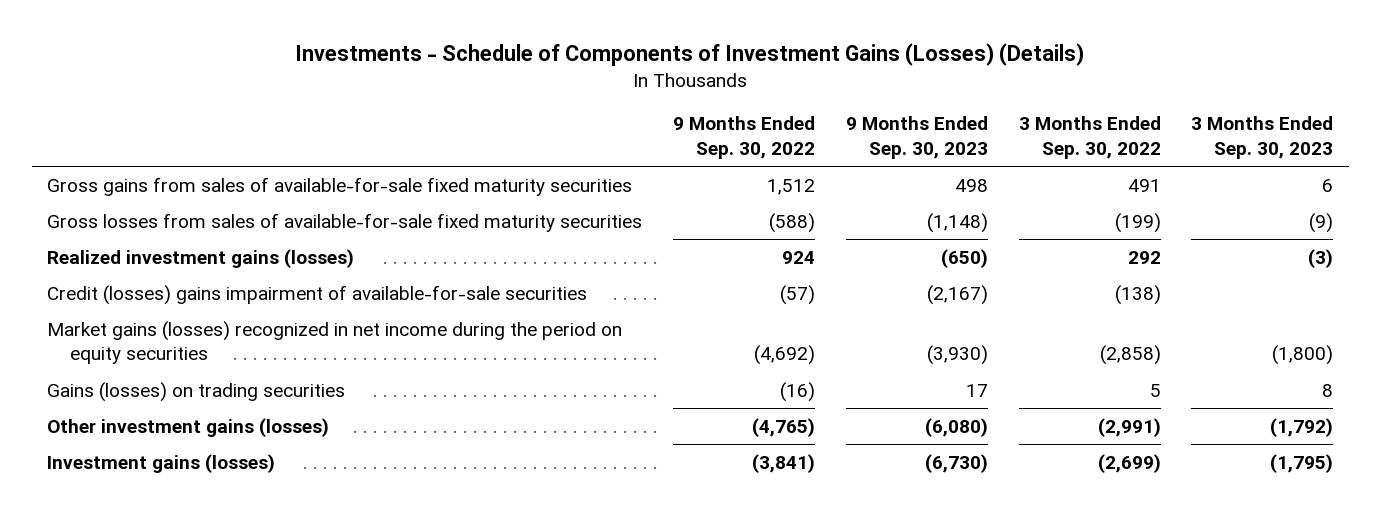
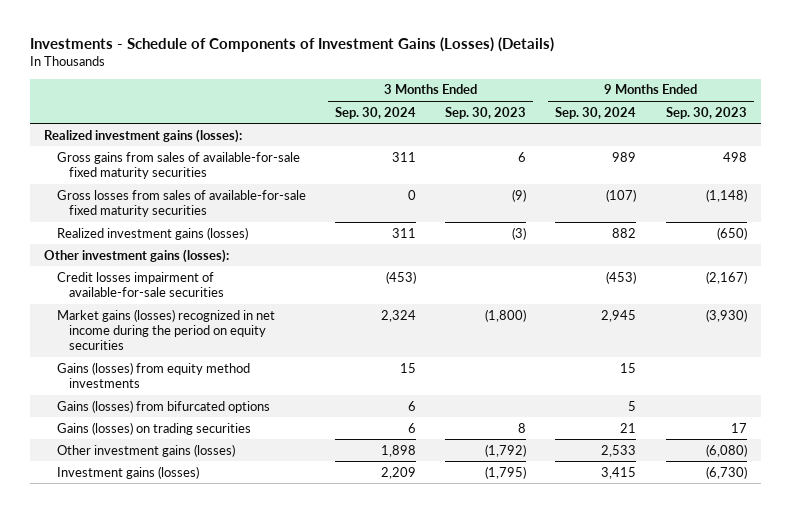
- | 9 Months Ended Sep. 30, 2022 | 9 Months Ended Sep. 30, 2023 | 3 Months Ended Sep. 30, 2022 | 3 Months Ended Sep. 30, 2023
+ | 3 Months Ended Sep. 30, 2024 | 3 Months Ended Sep. 30, 2023 | 9 Months Ended Sep. 30, 2024 | 9 Months Ended Sep. 30, 2023
+ Realized investment gains (losses):
- Credit (losses) gains impairment of available-for-sale securities | (57) | (2,167) | (138) |
+ Other investment gains (losses):
+ Credit losses impairment of available-for-sale securities | (453) | | (453) | (2,167)
+ Gains (losses) from equity method investments | 15 | | 15 |
+ Gains (losses) from bifurcated options | 6 | | 5 |

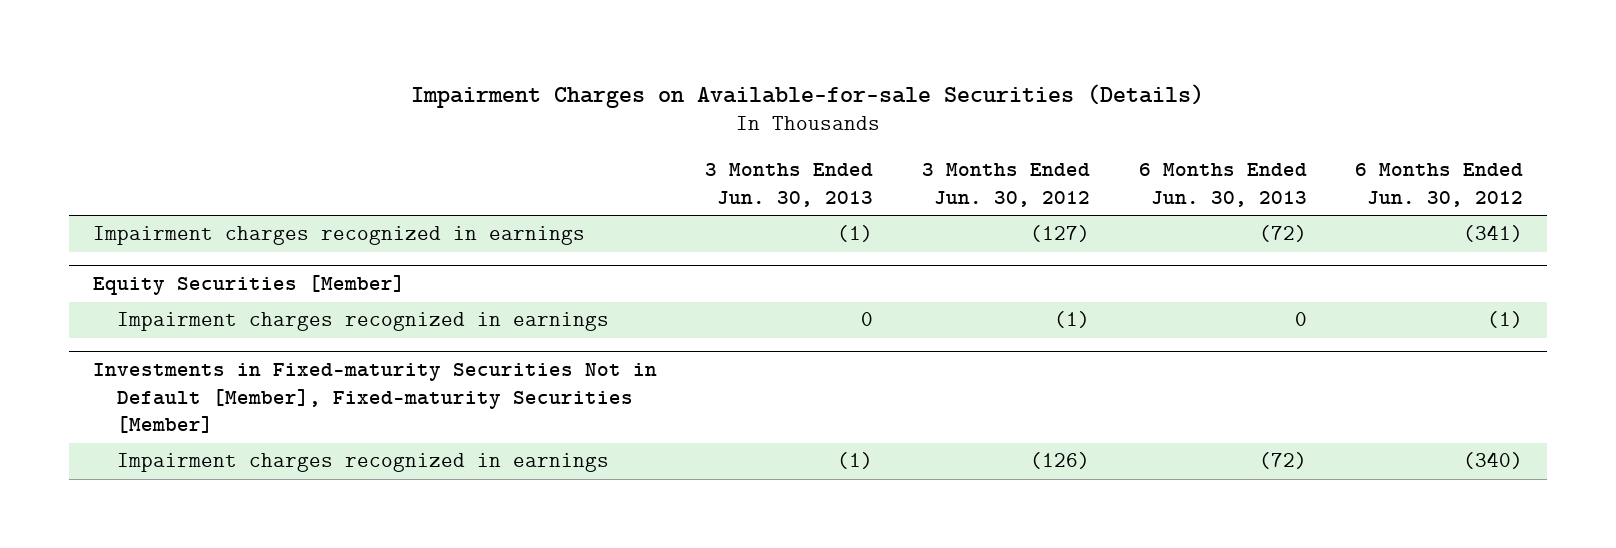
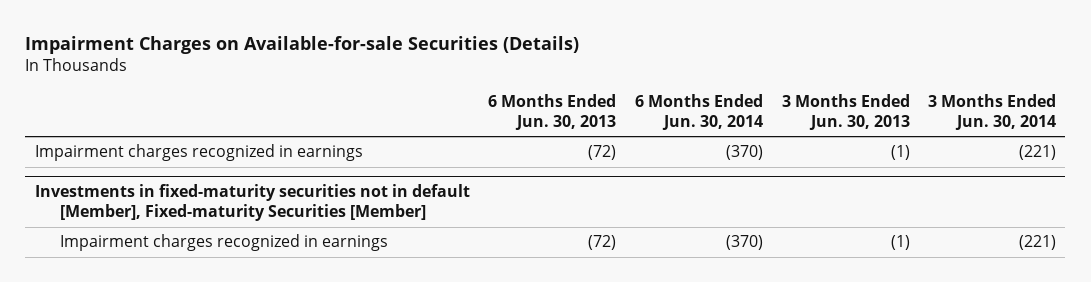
- | 3 Months Ended Jun. 30, 2013 | 3 Months Ended Jun. 30, 2012 | 6 Months Ended Jun. 30, 2013 | 6 Months Ended Jun. 30, 2012
+ | 6 Months Ended Jun. 30, 2013 | 6 Months Ended Jun. 30, 2014 | 3 Months Ended Jun. 30, 2013 | 3 Months Ended Jun. 30, 2014
- Equity Securities [Member]
- Impairment charges recognized in earnings | 0 | (1) | 0 | (1)
- Investments in Fixed-maturity Securities Not in Default [Member], Fixed-maturity Securities [Member]
+ Investments in fixed-maturity securities not in default [Member], Fixed-maturity Securities [Member]

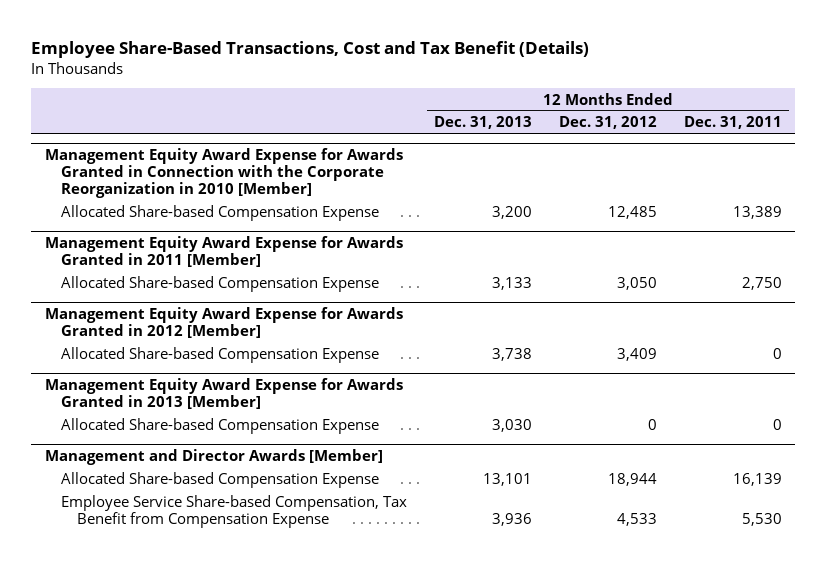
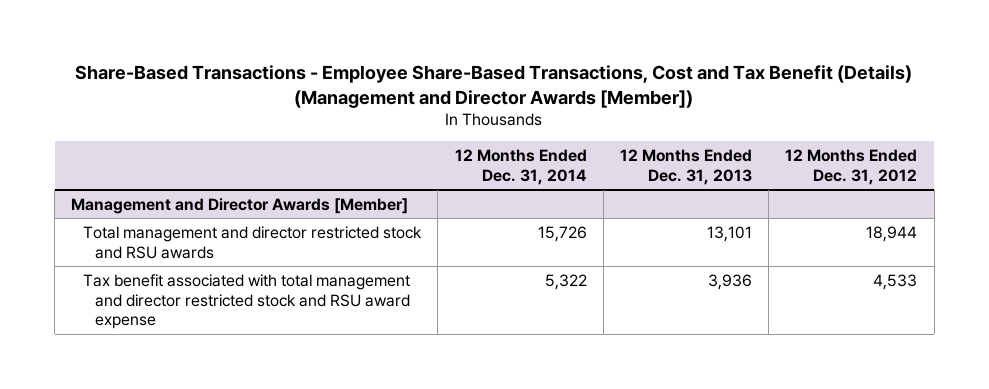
- Employee Share-Based Transactions, Cost and Tax Benefit (Details)
+ Share-Based Transactions - Employee Share-Based Transactions, Cost and Tax Benefit (Details) (Management and Director Awards [Member])
- | 12 Months Ended Dec. 31, 2013 | 12 Months Ended Dec. 31, 2012 | 12 Months Ended Dec. 31, 2011
+ | 12 Months Ended Dec. 31, 2014 | 12 Months Ended Dec. 31, 2013 | 12 Months Ended Dec. 31, 2012
- Management Equity Award Expense for Awards Granted in Connection with the Corporate Reorganization in 2010 [Member]
- Allocated Share-based Compensation Expense | 3,200 | 12,485 | 13,389
- Management Equity Award Expense for Awards Granted in 2011 [Member]
- Allocated Share-based Compensation Expense | 3,133 | 3,050 | 2,750
- Management Equity Award Expense for Awards Granted in 2012 [Member]
- Allocated Share-based Compensation Expense | 3,738 | 3,409 | 0
- Management Equity Award Expense for Awards Granted in 2013 [Member]
- Allocated Share-based Compensation Expense | 3,030 | 0 | 0
@ Management and Director Awards [Member]
- Allocated Share-based Compensation Expense | 13,101 | 18,944 | 16,139
- Employee Service Share-based Compensation, Tax Benefit from Compensation Expense | 3,936 | 4,533 | 5,530
+ Total management and director restricted stock and RSU awards | 15,726 | 13,101 | 18,944
+ Tax benefit associated with total management and director restricted stock and RSU award expense | 5,322 | 3,936 | 4,533

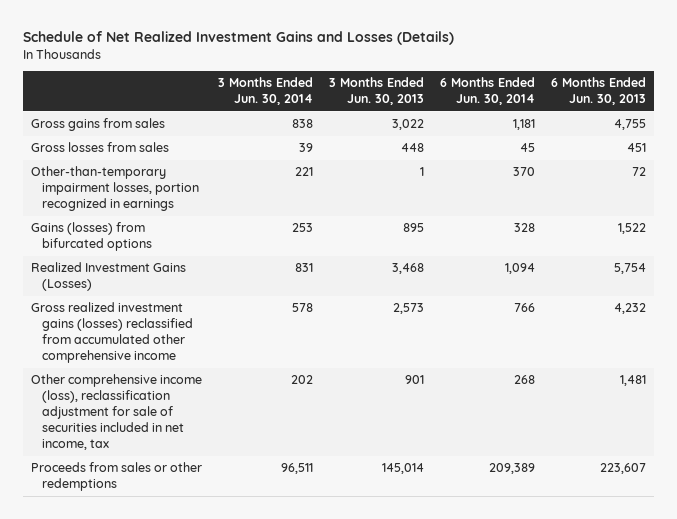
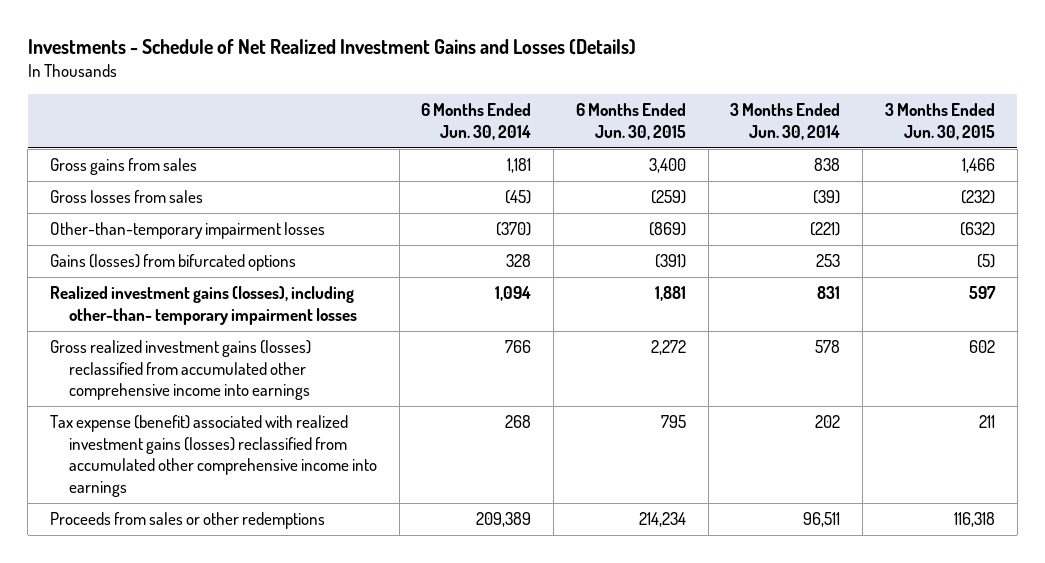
- Schedule of Net Realized Investment Gains and Losses (Details)
+ Investments - Schedule of Net Realized Investment Gains and Losses (Details)
- | 3 Months Ended Jun. 30, 2014 | 3 Months Ended Jun. 30, 2013 | 6 Months Ended Jun. 30, 2014 | 6 Months Ended Jun. 30, 2013
+ | 6 Months Ended Jun. 30, 2014 | 6 Months Ended Jun. 30, 2015 | 3 Months Ended Jun. 30, 2014 | 3 Months Ended Jun. 30, 2015
- Gross losses from sales | 39 | 448 | 45 | 451
- Other-than-temporary impairment losses, portion recognized in earnings | 221 | 1 | 370 | 72
+ Gross losses from sales | (45) | (259) | (39) | (232)
+ Other-than-temporary impairment losses | (370) | (869) | (221) | (632)
- Realized Investment Gains (Losses) | 831 | 3,468 | 1,094 | 5,754
- Gross realized investment gains (losses) reclassified from accumulated other comprehensive income | 578 | 2,573 | 766 | 4,232
- Other comprehensive income (loss), reclassification adjustment for sale of securities included in net income, tax | 202 | 901 | 268 | 1,481
+ Realized investment gains (losses), including other-than- temporary impairment losses | 1,094 | 1,881 | 831 | 597
+ Gross realized investment gains (losses) reclassified from accumulated other comprehensive income into earnings | 766 | 2,272 | 578 | 602
+ Tax expense (benefit) associated with realized investment gains (losses) reclassified from accumulated other comprehensive income into earnings | 268 | 795 | 202 | 211

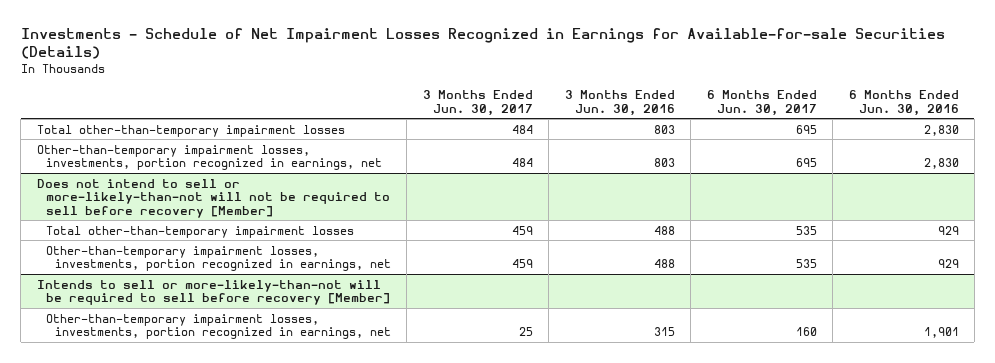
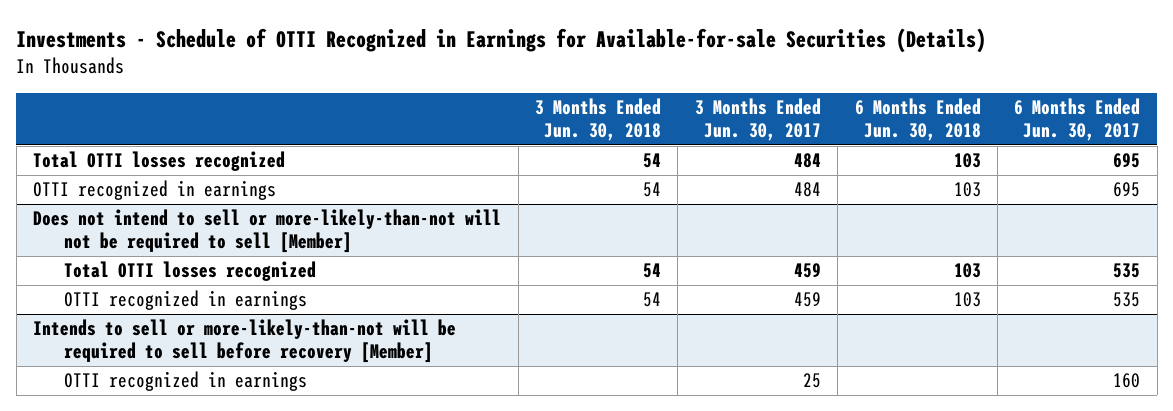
- Investments - Schedule of Net Impairment Losses Recognized in Earnings for Available-for-sale Securities (Details)
+ Investments - Schedule of OTTI Recognized in Earnings for Available-for-sale Securities (Details)
- | 3 Months Ended Jun. 30, 2017 | 3 Months Ended Jun. 30, 2016 | 6 Months Ended Jun. 30, 2017 | 6 Months Ended Jun. 30, 2016
+ | 3 Months Ended Jun. 30, 2018 | 3 Months Ended Jun. 30, 2017 | 6 Months Ended Jun. 30, 2018 | 6 Months Ended Jun. 30, 2017
- Total other-than-temporary impairment losses | 484 | 803 | 695 | 2,830
- Other-than-temporary impairment losses, investments, portion recognized in earnings, net | 484 | 803 | 695 | 2,830
- Does not intend to sell or more-likely-than-not will not be required to sell before recovery [Member]
- Total other-than-temporary impairment losses | 459 | 488 | 535 | 929
- Other-than-temporary impairment losses, investments, portion recognized in earnings, net | 459 | 488 | 535 | 929
+ Total OTTI losses recognized | 54 | 484 | 103 | 695
+ OTTI recognized in earnings | 54 | 484 | 103 | 695
+ Does not intend to sell or more-likely-than-not will not be required to sell [Member]
+ Total OTTI losses recognized | 54 | 459 | 103 | 535
+ OTTI recognized in earnings | 54 | 459 | 103 | 535
@ Intends to sell or more-likely-than-not will be required to sell before recovery [Member]
- Other-than-temporary impairment losses, investments, portion recognized in earnings, net | 25 | 315 | 160 | 1,901
+ OTTI recognized in earnings | | 25 | | 160

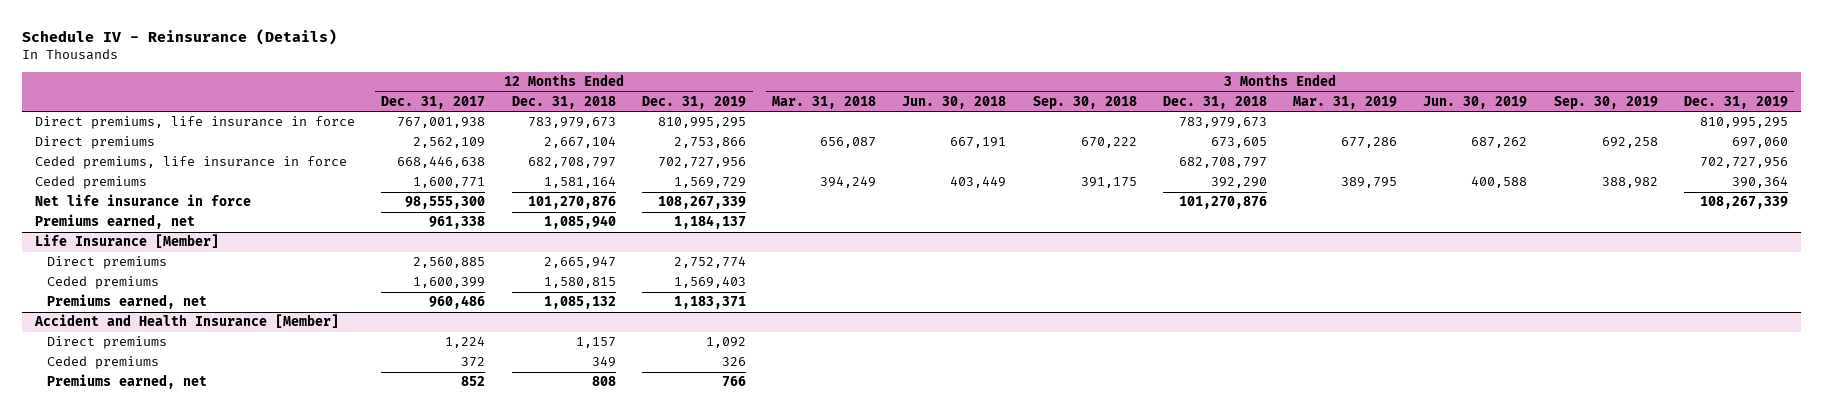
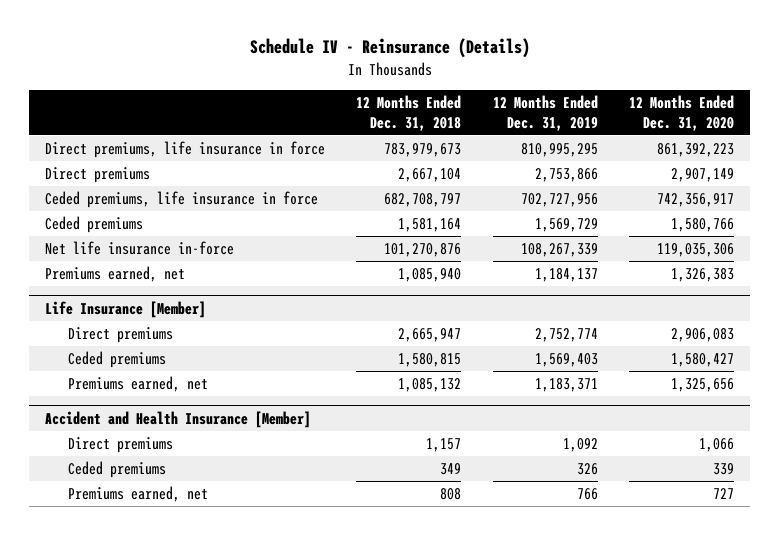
- | 12 Months Ended Dec. 31, 2017 | 12 Months Ended Dec. 31, 2018 | 12 Months Ended Dec. 31, 2019 | 3 Months Ended Mar. 31, 2018 | 3 Months Ended Jun. 30, 2018 | 3 Months Ended Sep. 30, 2018 | 3 Months Ended Dec. 31, 2018 | 3 Months Ended Mar. 31, 2019 | 3 Months Ended Jun. 30, 2019 | 3 Months Ended Sep. 30, 2019 | 3 Months Ended Dec. 31, 2019
+ | 12 Months Ended Dec. 31, 2018 | 12 Months Ended Dec. 31, 2019 | 12 Months Ended Dec. 31, 2020
- Net life insurance in force | 98,555,300 | 101,270,876 | 108,267,339 | | | | 101,270,876 | | | | 108,267,339
+ Net life insurance in-force | 101,270,876 | 108,267,339 | 119,035,306

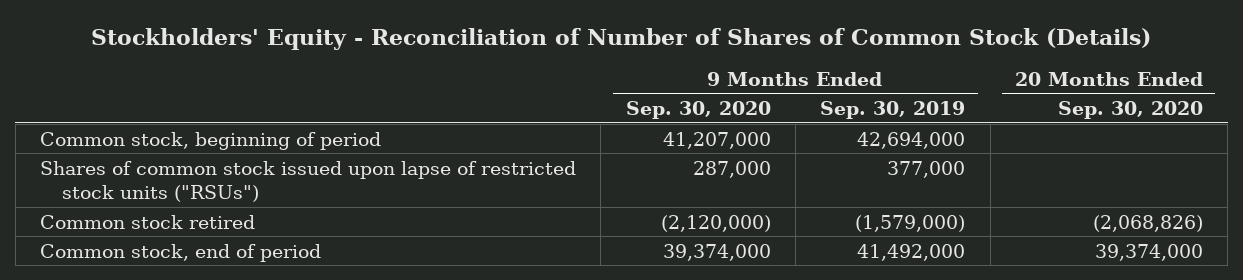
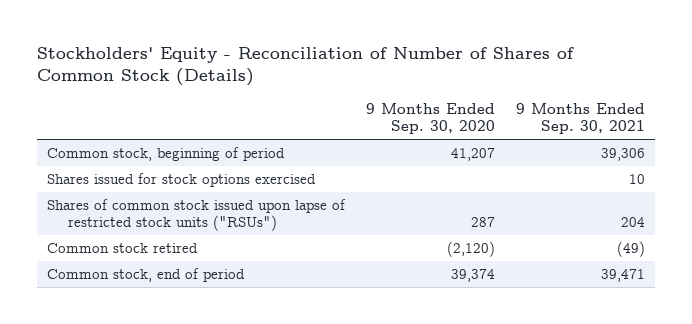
- | 9 Months Ended Sep. 30, 2020 | 9 Months Ended Sep. 30, 2019 | 20 Months Ended Sep. 30, 2020
+ | 9 Months Ended Sep. 30, 2020 | 9 Months Ended Sep. 30, 2021
- Common stock, beginning of period | 41,207,000 | 42,694,000 |
- Shares of common stock issued upon lapse of restricted stock units ("RSUs") | 287,000 | 377,000 |
- Common stock retired | (2,120,000) | (1,579,000) | (2,068,826)
- Common stock, end of period | 39,374,000 | 41,492,000 | 39,374,000
+ Common stock, beginning of period | 41,207 | 39,306
+ Shares issued for stock options exercised | | 10
+ Shares of common stock issued upon lapse of restricted stock units ("RSUs") | 287 | 204
+ Common stock retired | (2,120) | (49)
+ Common stock, end of period | 39,374 | 39,471

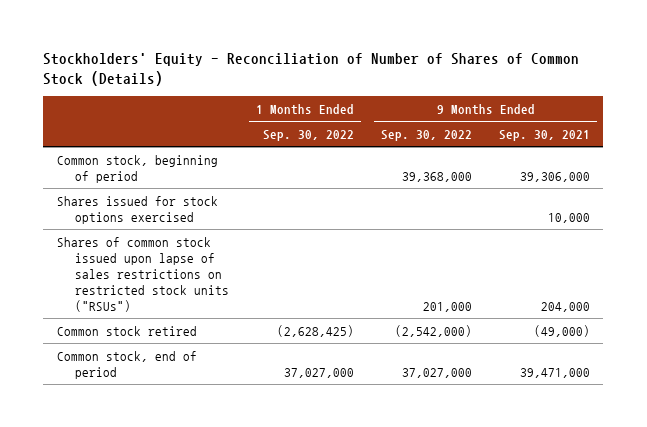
- | 9 Months Ended Sep. 30, 2020 | 9 Months Ended Sep. 30, 2021
+ | 1 Months Ended Sep. 30, 2022 | 9 Months Ended Sep. 30, 2022 | 9 Months Ended Sep. 30, 2021
- Common stock, beginning of period | 41,207 | 39,306
- Shares issued for stock options exercised | | 10
- Shares of common stock issued upon lapse of restricted stock units ("RSUs") | 287 | 204
- Common stock retired | (2,120) | (49)
- Common stock, end of period | 39,374 | 39,471
+ Common stock, beginning of period | | 39,368,000 | 39,306,000
+ Shares issued for stock options exercised | | | 10,000
+ Shares of common stock issued upon lapse of sales restrictions on restricted stock units ("RSUs") | | 201,000 | 204,000
+ Common stock retired | (2,628,425) | (2,542,000) | (49,000)
+ Common stock, end of period | 37,027,000 | 37,027,000 | 39,471,000

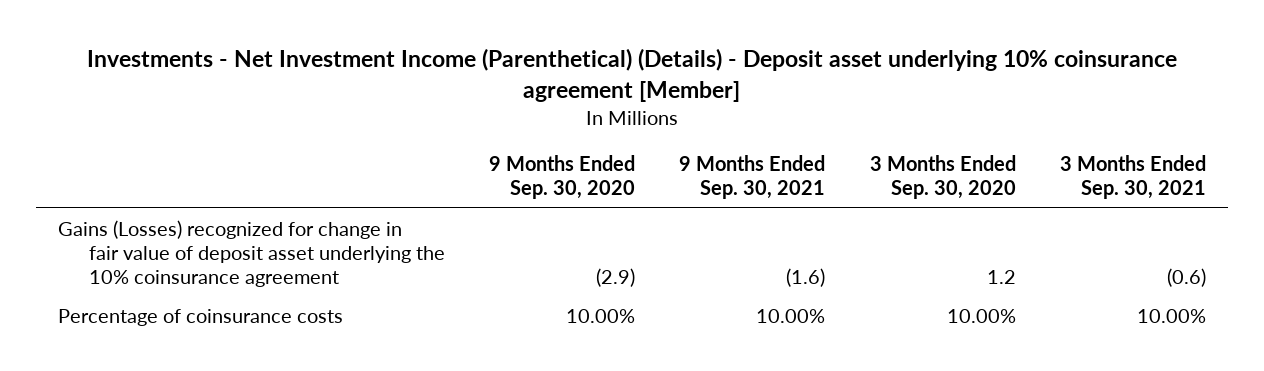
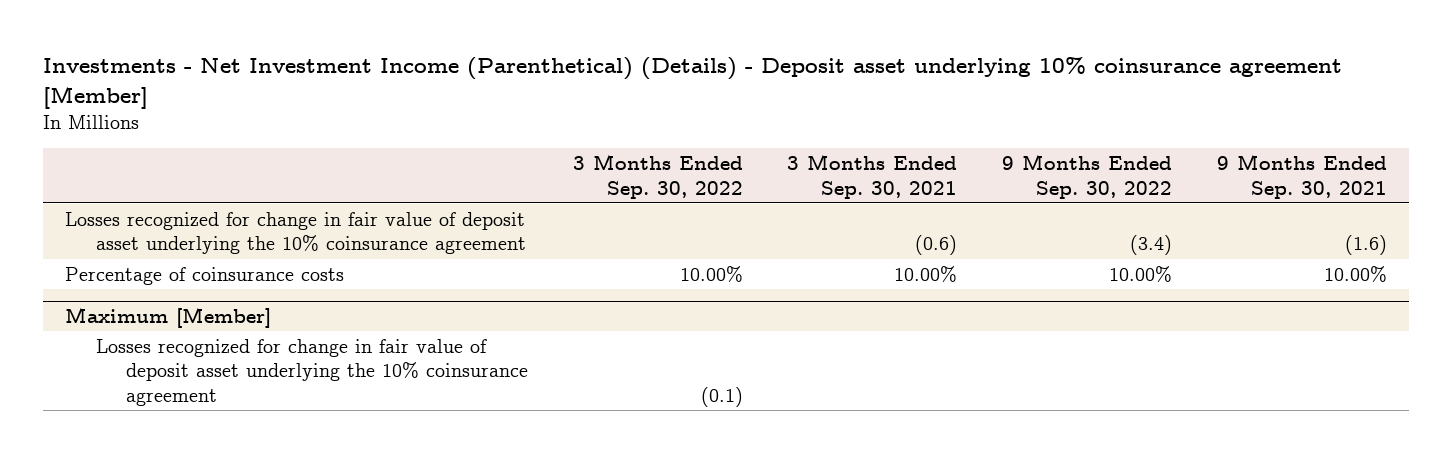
- | 9 Months Ended Sep. 30, 2020 | 9 Months Ended Sep. 30, 2021 | 3 Months Ended Sep. 30, 2020 | 3 Months Ended Sep. 30, 2021
+ | 3 Months Ended Sep. 30, 2022 | 3 Months Ended Sep. 30, 2021 | 9 Months Ended Sep. 30, 2022 | 9 Months Ended Sep. 30, 2021
- Gains (Losses) recognized for change in fair value of deposit asset underlying the 10% coinsurance agreement | (2.9) | (1.6) | 1.2 | (0.6)
+ Losses recognized for change in fair value of deposit asset underlying the 10% coinsurance agreement | | (0.6) | (3.4) | (1.6)
+ Maximum [Member]
+ Losses recognized for change in fair value of deposit asset underlying the 10% coinsurance agreement | (0.1) | | |

